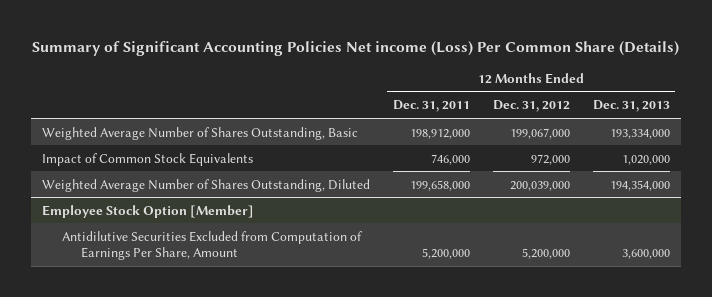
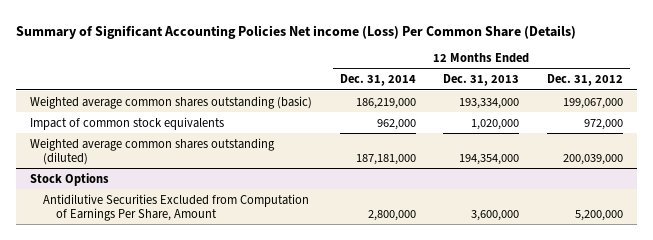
- | 12 Months Ended Dec. 31, 2011 | 12 Months Ended Dec. 31, 2012 | 12 Months Ended Dec. 31, 2013
+ | 12 Months Ended Dec. 31, 2014 | 12 Months Ended Dec. 31, 2013 | 12 Months Ended Dec. 31, 2012
- Weighted Average Number of Shares Outstanding, Basic | 198,912,000 | 199,067,000 | 193,334,000
- Impact of Common Stock Equivalents | 746,000 | 972,000 | 1,020,000
- Weighted Average Number of Shares Outstanding, Diluted | 199,658,000 | 200,039,000 | 194,354,000
- Employee Stock Option [Member]
+ Weighted average common shares outstanding (basic) | 186,219,000 | 193,334,000 | 199,067,000
+ Impact of common stock equivalents | 962,000 | 1,020,000 | 972,000
+ Weighted average common shares outstanding (diluted) | 187,181,000 | 194,354,000 | 200,039,000
+ Stock Options

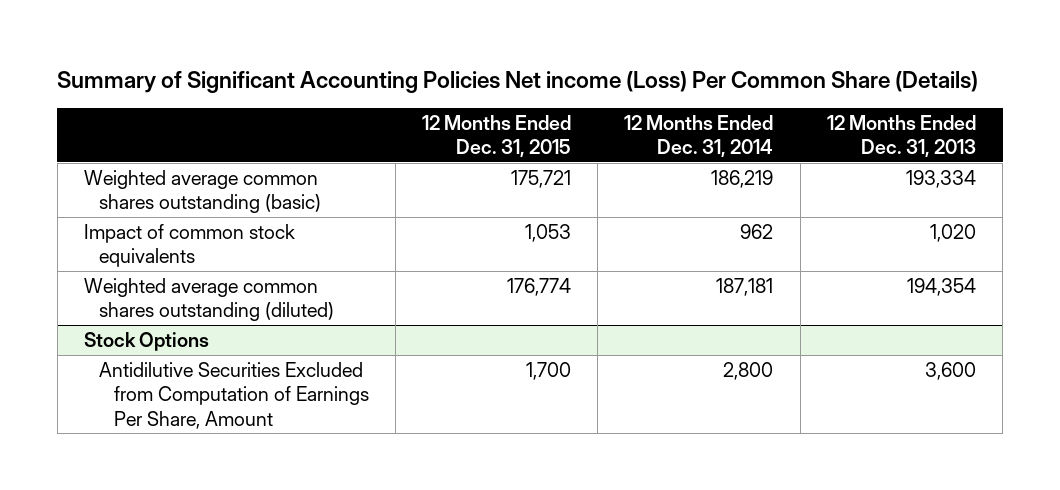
- | 12 Months Ended Dec. 31, 2014 | 12 Months Ended Dec. 31, 2013 | 12 Months Ended Dec. 31, 2012
+ | 12 Months Ended Dec. 31, 2015 | 12 Months Ended Dec. 31, 2014 | 12 Months Ended Dec. 31, 2013
- Weighted average common shares outstanding (basic) | 186,219,000 | 193,334,000 | 199,067,000
- Impact of common stock equivalents | 962,000 | 1,020,000 | 972,000
- Weighted average common shares outstanding (diluted) | 187,181,000 | 194,354,000 | 200,039,000
+ Weighted average common shares outstanding (basic) | 175,721 | 186,219 | 193,334
+ Impact of common stock equivalents | 1,053 | 962 | 1,020
+ Weighted average common shares outstanding (diluted) | 176,774 | 187,181 | 194,354
@ Stock Options
- Antidilutive Securities Excluded from Computation of Earnings Per Share, Amount | 2,800,000 | 3,600,000 | 5,200,000
+ Antidilutive Securities Excluded from Computation of Earnings Per Share, Amount | 1,700 | 2,800 | 3,600

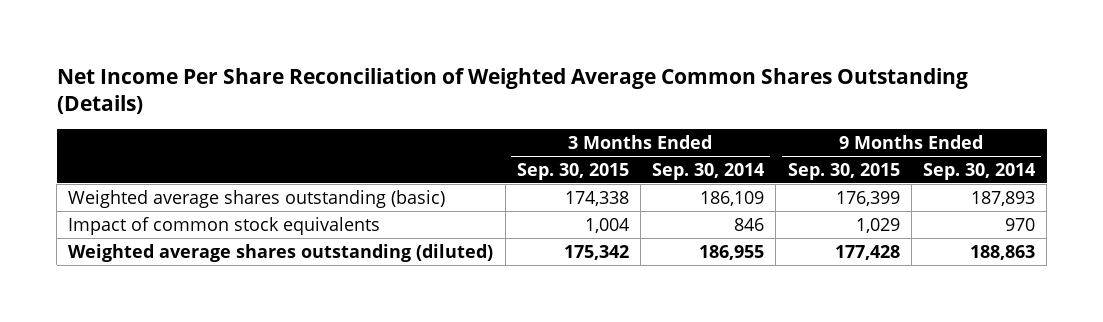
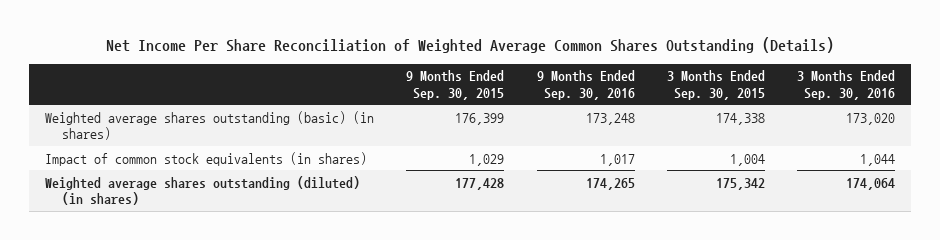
- | 3 Months Ended Sep. 30, 2015 | 3 Months Ended Sep. 30, 2014 | 9 Months Ended Sep. 30, 2015 | 9 Months Ended Sep. 30, 2014
+ | 9 Months Ended Sep. 30, 2015 | 9 Months Ended Sep. 30, 2016 | 3 Months Ended Sep. 30, 2015 | 3 Months Ended Sep. 30, 2016
- Weighted average shares outstanding (basic) | 174,338 | 186,109 | 176,399 | 187,893
- Impact of common stock equivalents | 1,004 | 846 | 1,029 | 970
- Weighted average shares outstanding (diluted) | 175,342 | 186,955 | 177,428 | 188,863
+ Weighted average shares outstanding (basic) (in shares) | 176,399 | 173,248 | 174,338 | 173,020
+ Impact of common stock equivalents (in shares) | 1,029 | 1,017 | 1,004 | 1,044
+ Weighted average shares outstanding (diluted) (in shares) | 177,428 | 174,265 | 175,342 | 174,064

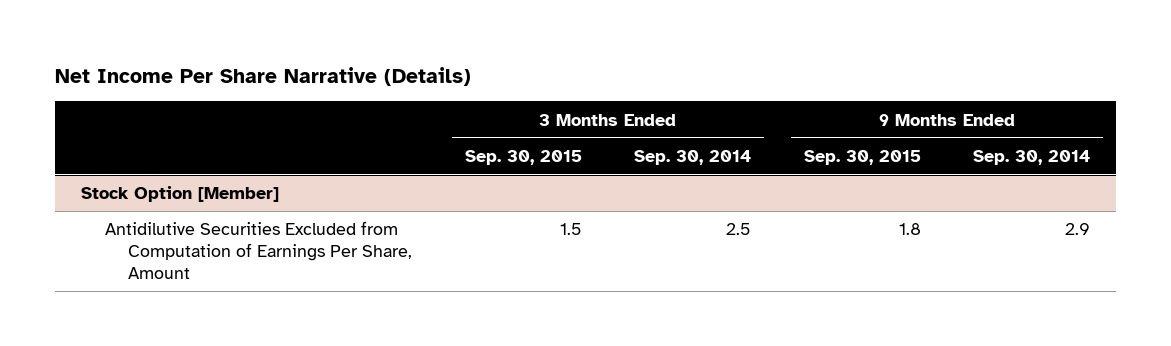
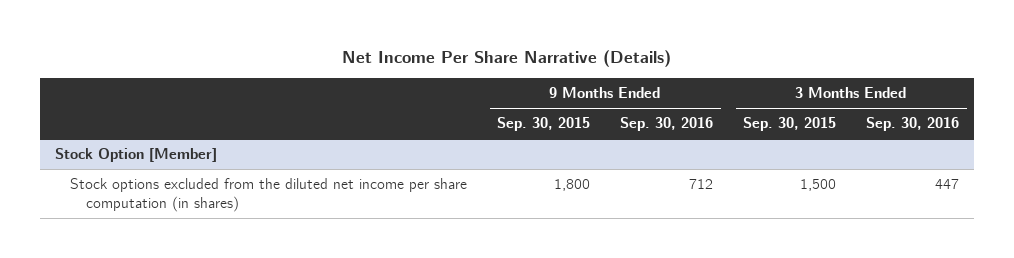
- | 3 Months Ended Sep. 30, 2015 | 3 Months Ended Sep. 30, 2014 | 9 Months Ended Sep. 30, 2015 | 9 Months Ended Sep. 30, 2014
+ | 9 Months Ended Sep. 30, 2015 | 9 Months Ended Sep. 30, 2016 | 3 Months Ended Sep. 30, 2015 | 3 Months Ended Sep. 30, 2016
@ Stock Option [Member]
- Antidilutive Securities Excluded from Computation of Earnings Per Share, Amount | 1.5 | 2.5 | 1.8 | 2.9
+ Stock options excluded from the diluted net income per share computation (in shares) | 1,800 | 712 | 1,500 | 447

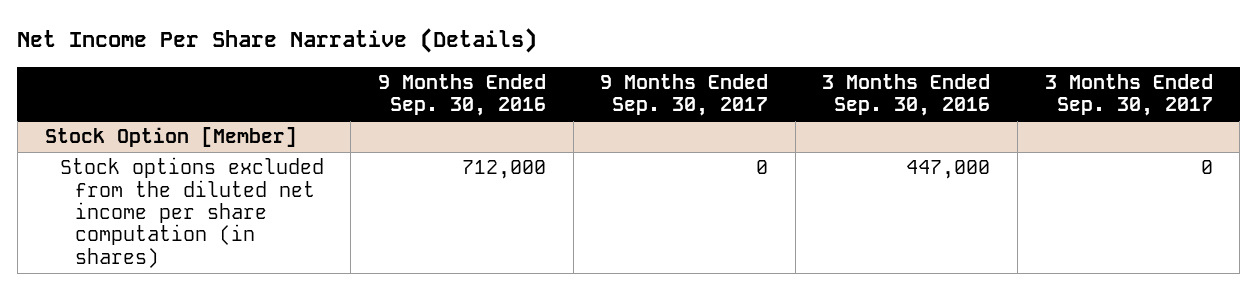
- | 9 Months Ended Sep. 30, 2015 | 9 Months Ended Sep. 30, 2016 | 3 Months Ended Sep. 30, 2015 | 3 Months Ended Sep. 30, 2016
+ | 9 Months Ended Sep. 30, 2016 | 9 Months Ended Sep. 30, 2017 | 3 Months Ended Sep. 30, 2016 | 3 Months Ended Sep. 30, 2017
@ Stock Option [Member]
- Stock options excluded from the diluted net income per share computation (in shares) | 1,800 | 712 | 1,500 | 447
+ Stock options excluded from the diluted net income per share computation (in shares) | 712,000 | 0 | 447,000 | 0

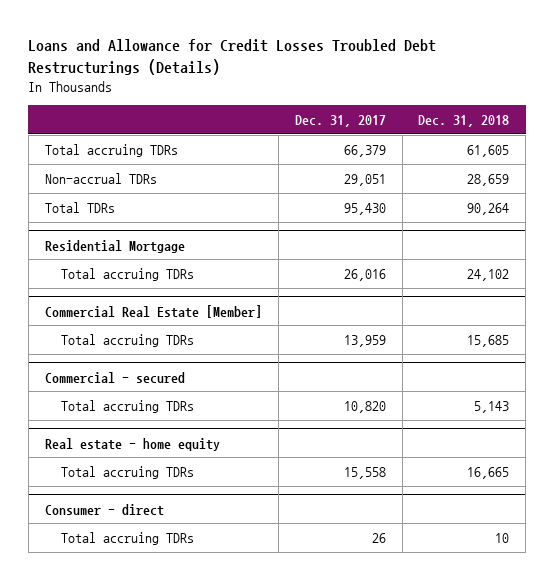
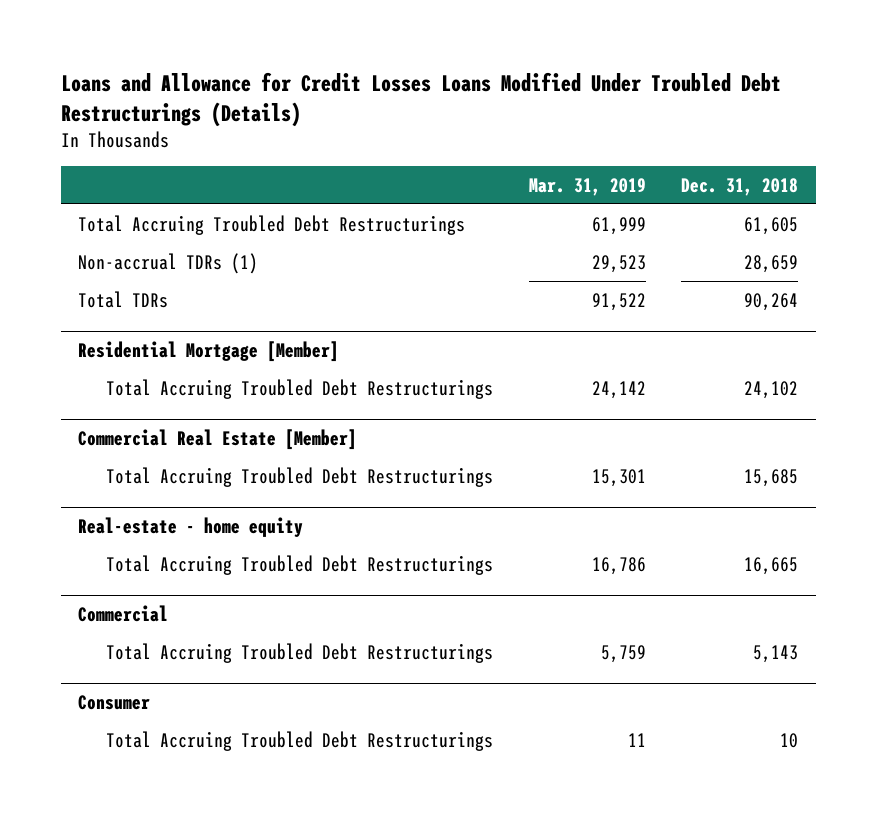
- Loans and Allowance for Credit Losses Troubled Debt Restructurings (Details)
+ Loans and Allowance for Credit Losses Loans Modified Under Troubled Debt Restructurings (Details)
- | Dec. 31, 2017 | Dec. 31, 2018
+ | Mar. 31, 2019 | Dec. 31, 2018
- Total accruing TDRs | 66,379 | 61,605
- Non-accrual TDRs | 29,051 | 28,659
+ Total Accruing Troubled Debt Restructurings | 61,999 | 61,605
+ Non-accrual TDRs (1) | 29,523 | 28,659
- Residential Mortgage
- Total accruing TDRs | 26,016 | 24,102
+ Residential Mortgage [Member]
+ Total Accruing Troubled Debt Restructurings | 24,142 | 24,102
@ Commercial Real Estate [Member]
- Total accruing TDRs | 13,959 | 15,685
- Commercial - secured
- Total accruing TDRs | 10,820 | 5,143
- Real estate - home equity
- Total accruing TDRs | 15,558 | 16,665
- Consumer - direct
- Total accruing TDRs | 26 | 10
@ Commercial Real Estate [Member]
+ Total Accruing Troubled Debt Restructurings | 15,301 | 15,685
+ Real-estate - home equity
+ Total Accruing Troubled Debt Restructurings | 16,786 | 16,665
+ Commercial
+ Total Accruing Troubled Debt Restructurings | 5,759 | 5,143
+ Consumer
+ Total Accruing Troubled Debt Restructurings | 11 | 10

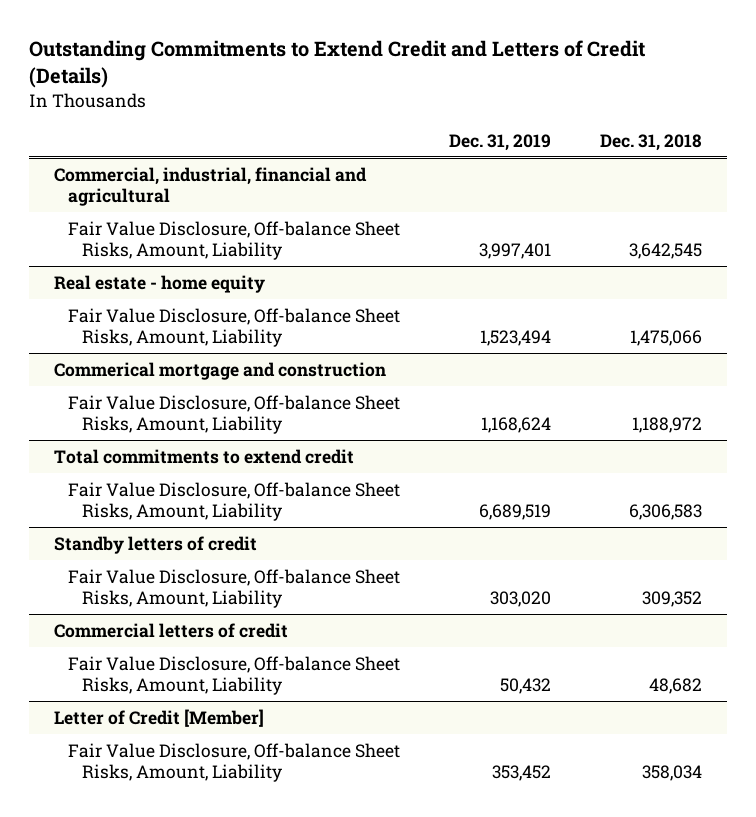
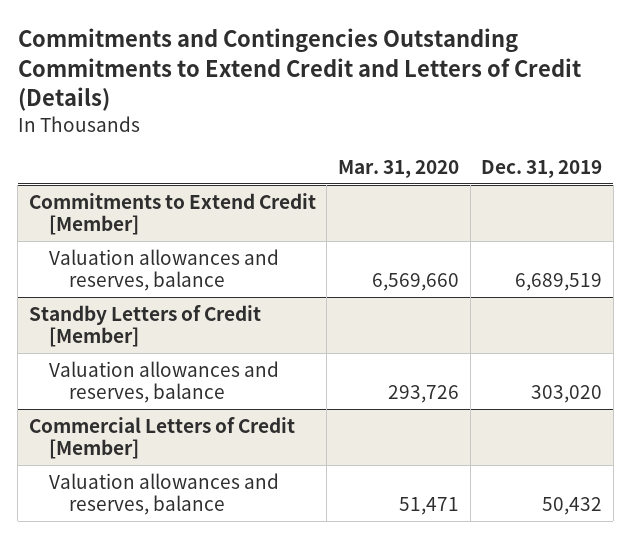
- Outstanding Commitments to Extend Credit and Letters of Credit (Details)
+ Commitments and Contingencies Outstanding Commitments to Extend Credit and Letters of Credit (Details)
- | Dec. 31, 2019 | Dec. 31, 2018
+ | Mar. 31, 2020 | Dec. 31, 2019
- Commercial, industrial, financial and agricultural
- Fair Value Disclosure, Off-balance Sheet Risks, Amount, Liability | 3,997,401 | 3,642,545
- Real estate - home equity
- Fair Value Disclosure, Off-balance Sheet Risks, Amount, Liability | 1,523,494 | 1,475,066
- Commerical mortgage and construction
- Fair Value Disclosure, Off-balance Sheet Risks, Amount, Liability | 1,168,624 | 1,188,972
- Total commitments to extend credit
- Fair Value Disclosure, Off-balance Sheet Risks, Amount, Liability | 6,689,519 | 6,306,583
- Standby letters of credit
- Fair Value Disclosure, Off-balance Sheet Risks, Amount, Liability | 303,020 | 309,352
- Commercial letters of credit
- Fair Value Disclosure, Off-balance Sheet Risks, Amount, Liability | 50,432 | 48,682
- Letter of Credit [Member]
- Fair Value Disclosure, Off-balance Sheet Risks, Amount, Liability | 353,452 | 358,034
+ Commitments to Extend Credit [Member]
+ Valuation allowances and reserves, balance | 6,569,660 | 6,689,519
+ Standby Letters of Credit [Member]
+ Valuation allowances and reserves, balance | 293,726 | 303,020
+ Commercial Letters of Credit [Member]
+ Valuation allowances and reserves, balance | 51,471 | 50,432

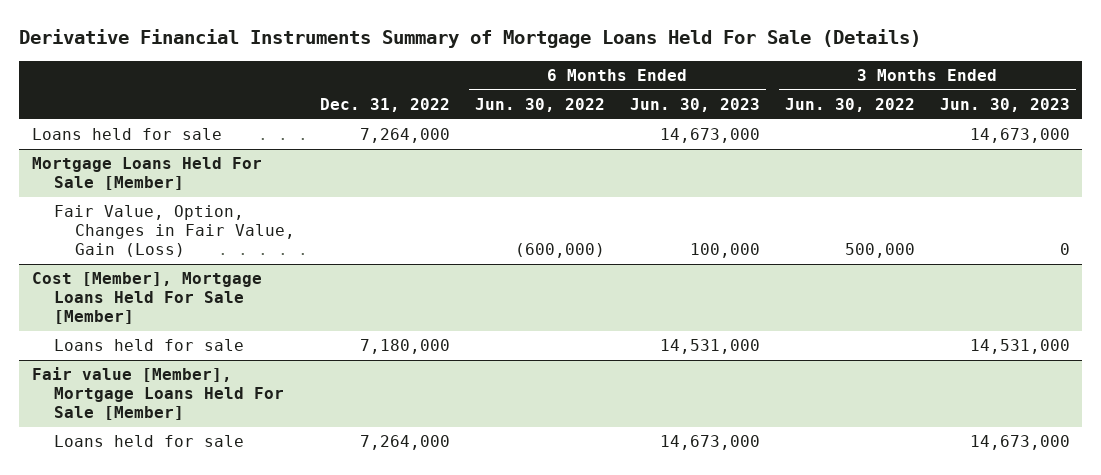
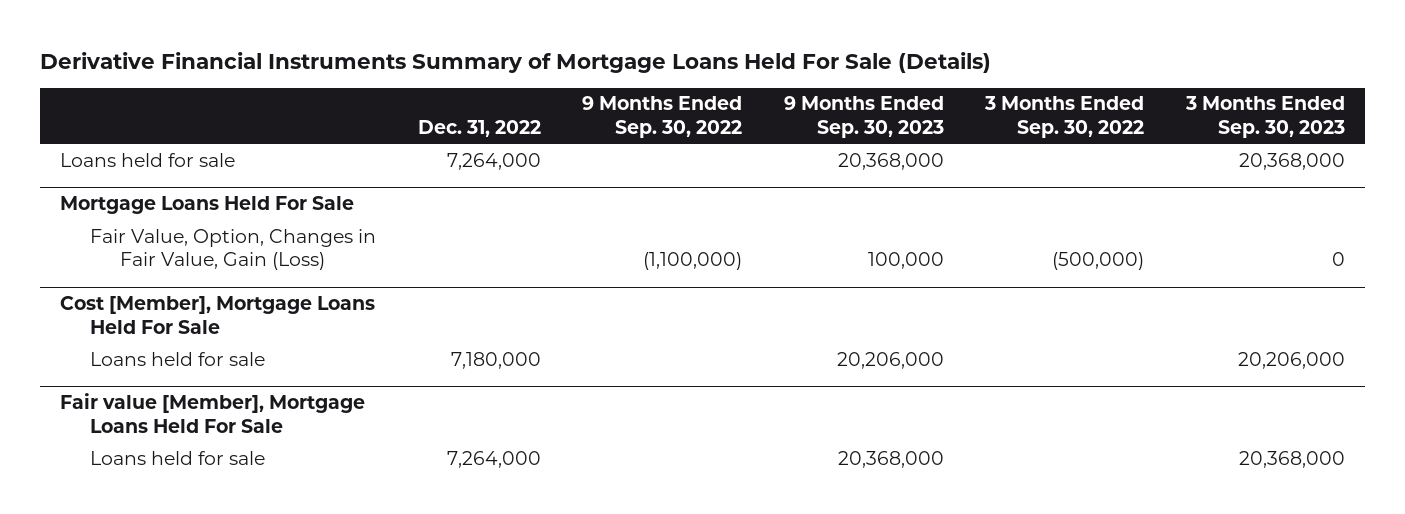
- | Dec. 31, 2022 | 6 Months Ended Jun. 30, 2022 | 6 Months Ended Jun. 30, 2023 | 3 Months Ended Jun. 30, 2022 | 3 Months Ended Jun. 30, 2023
+ | Dec. 31, 2022 | 9 Months Ended Sep. 30, 2022 | 9 Months Ended Sep. 30, 2023 | 3 Months Ended Sep. 30, 2022 | 3 Months Ended Sep. 30, 2023
- Mortgage Loans Held For Sale [Member]
+ Mortgage Loans Held For Sale
- Cost [Member], Mortgage Loans Held For Sale [Member]
+ Cost [Member], Mortgage Loans Held For Sale
- Fair value [Member], Mortgage Loans Held For Sale [Member]
+ Fair value [Member], Mortgage Loans Held For Sale

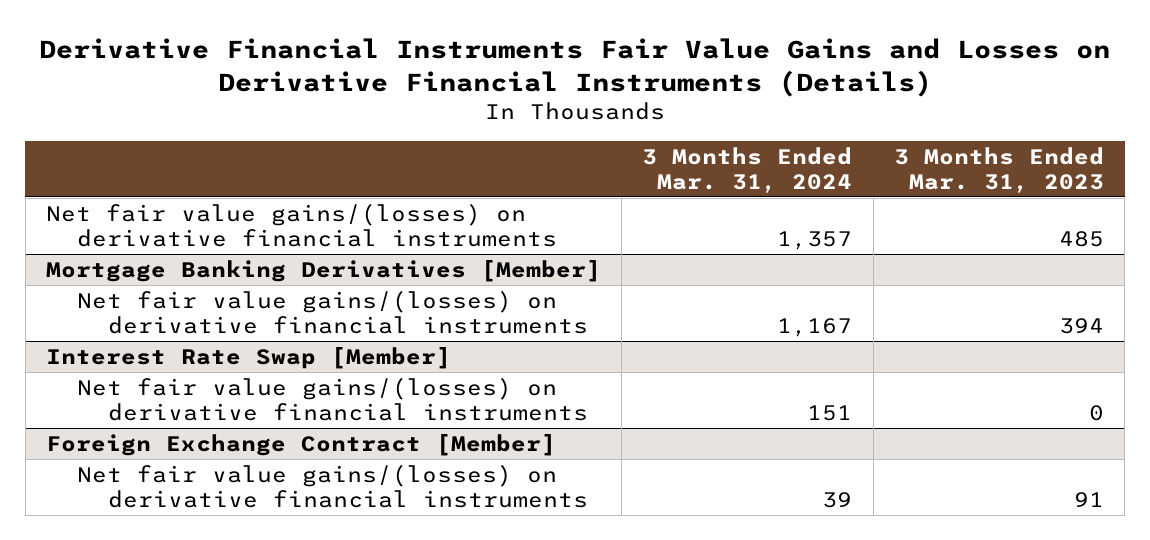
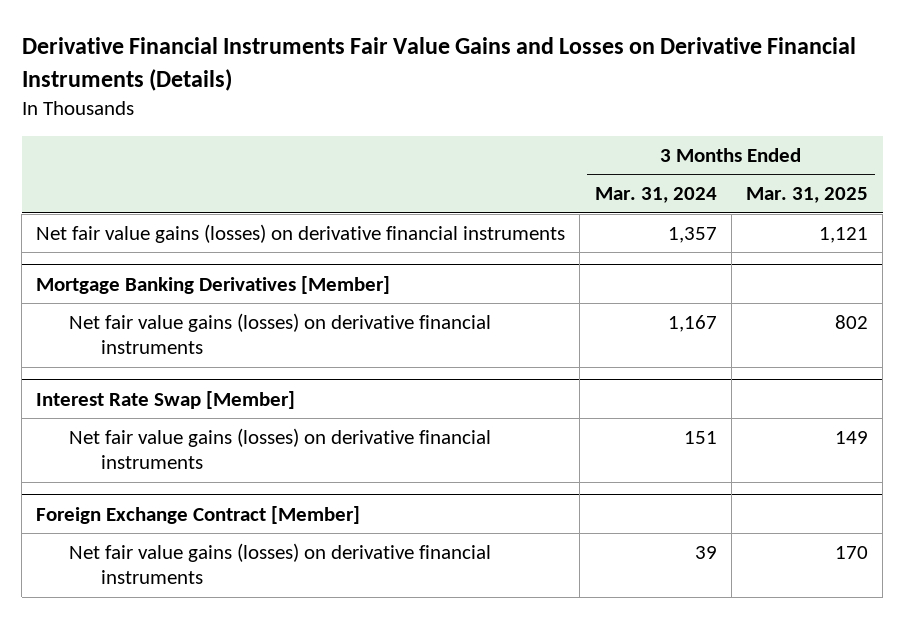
- | 3 Months Ended Mar. 31, 2024 | 3 Months Ended Mar. 31, 2023
+ | 3 Months Ended Mar. 31, 2024 | 3 Months Ended Mar. 31, 2025
- Net fair value gains/(losses) on derivative financial instruments | 1,357 | 485
+ Net fair value gains (losses) on derivative financial instruments | 1,357 | 1,121
@ Mortgage Banking Derivatives [Member]
- Net fair value gains/(losses) on derivative financial instruments | 1,167 | 394
+ Net fair value gains (losses) on derivative financial instruments | 1,167 | 802
@ Interest Rate Swap [Member]
- Net fair value gains/(losses) on derivative financial instruments | 151 | 0
+ Net fair value gains (losses) on derivative financial instruments | 151 | 149
@ Foreign Exchange Contract [Member]
- Net fair value gains/(losses) on derivative financial instruments | 39 | 91
+ Net fair value gains (losses) on derivative financial instruments | 39 | 170

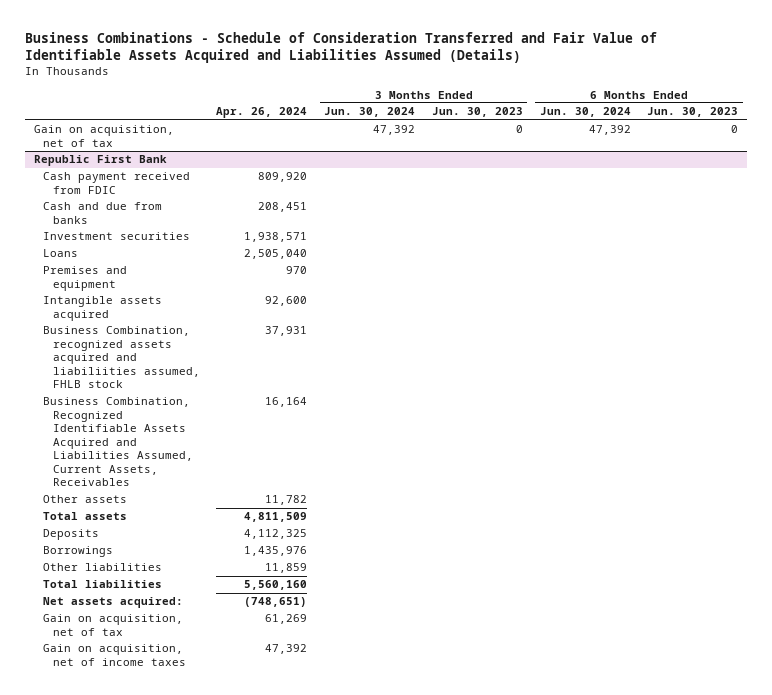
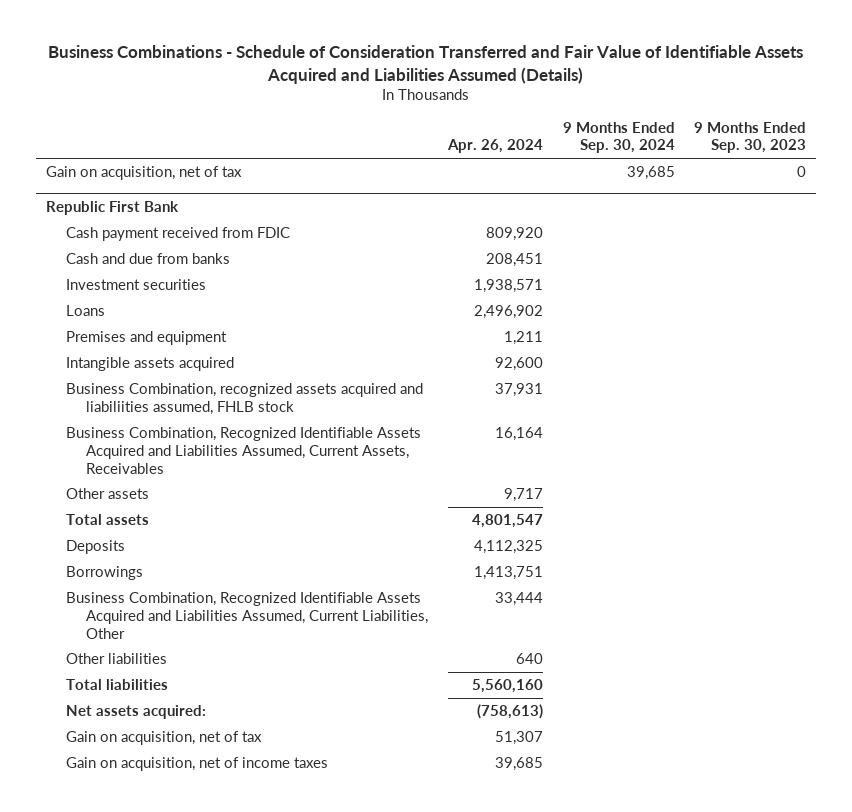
- | Apr. 26, 2024 | 3 Months Ended Jun. 30, 2024 | 3 Months Ended Jun. 30, 2023 | 6 Months Ended Jun. 30, 2024 | 6 Months Ended Jun. 30, 2023
+ | Apr. 26, 2024 | 9 Months Ended Sep. 30, 2024 | 9 Months Ended Sep. 30, 2023
@ Republic First Bank
- Loans | 2,505,040 | | | |
- Premises and equipment | 970 | | | |
+ Loans | 2,496,902 | |
+ Premises and equipment | 1,211 | |
- Other assets | 11,782 | | | |
- Total assets | 4,811,509 | | | |
+ Other assets | 9,717 | |
+ Total assets | 4,801,547 | |
- Borrowings | 1,435,976 | | | |
- Other liabilities | 11,859 | | | |
+ Borrowings | 1,413,751 | |
+ Business Combination, Recognized Identifiable Assets Acquired and Liabilities Assumed, Current Liabilities, Other | 33,444 | |
+ Other liabilities | 640 | |
- Net assets acquired: | (748,651) | | | |
- Gain on acquisition, net of tax | 61,269 | | | |
- Gain on acquisition, net of income taxes | 47,392 | | | |
+ Net assets acquired: | (758,613) | |
+ Gain on acquisition, net of tax | 51,307 | |
+ Gain on acquisition, net of income taxes | 39,685 | |

